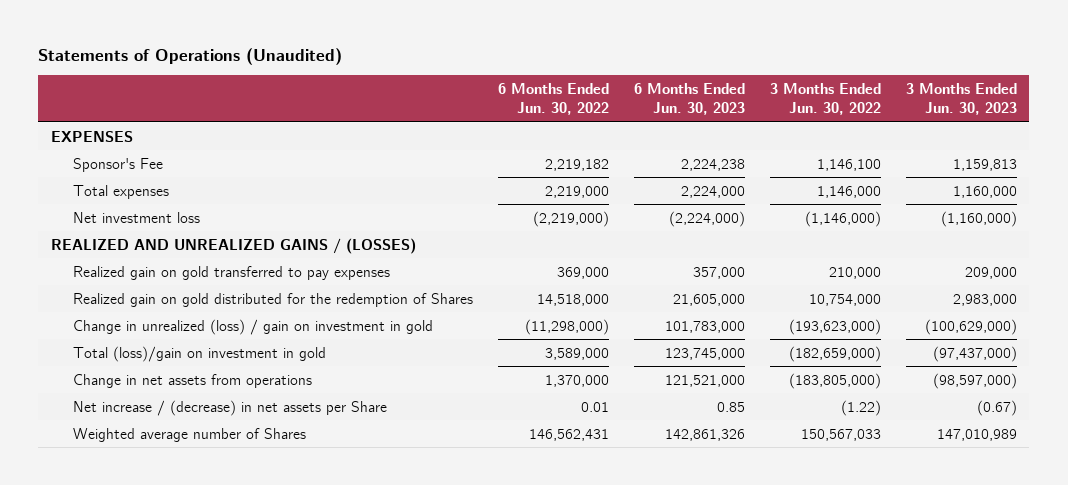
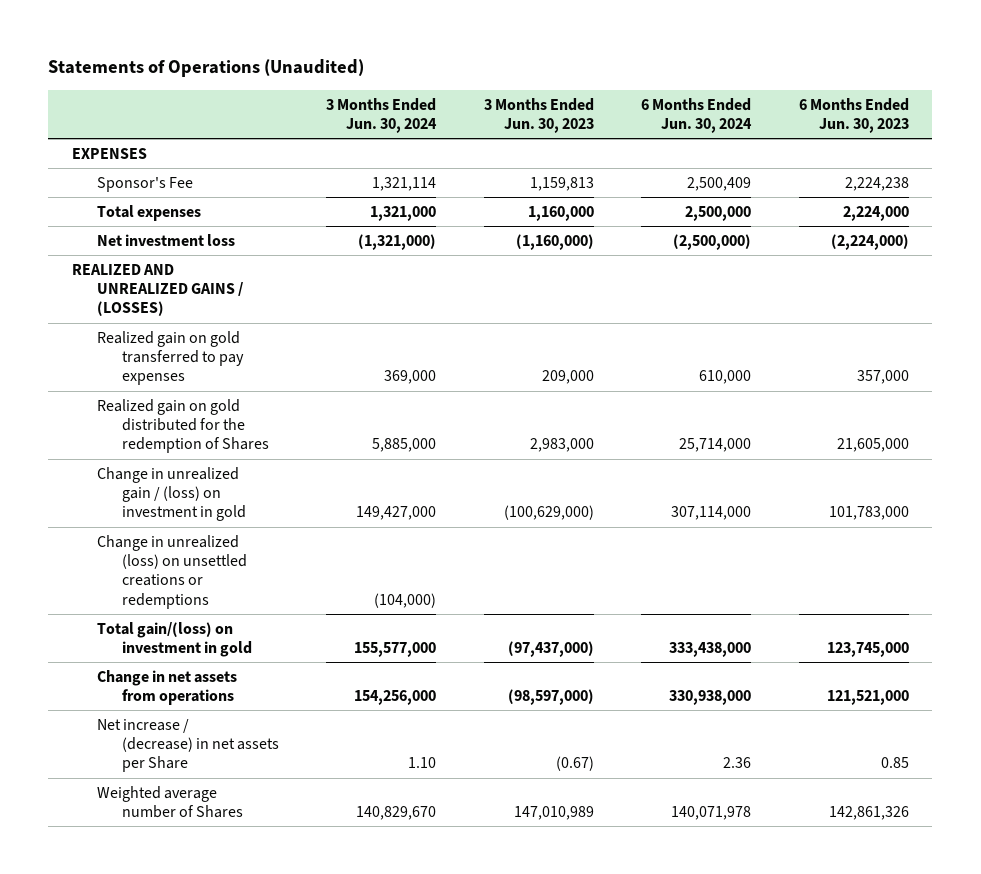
- | 6 Months Ended Jun. 30, 2022 | 6 Months Ended Jun. 30, 2023 | 3 Months Ended Jun. 30, 2022 | 3 Months Ended Jun. 30, 2023
+ | 3 Months Ended Jun. 30, 2024 | 3 Months Ended Jun. 30, 2023 | 6 Months Ended Jun. 30, 2024 | 6 Months Ended Jun. 30, 2023
- Change in unrealized (loss) / gain on investment in gold | (11,298,000) | 101,783,000 | (193,623,000) | (100,629,000)
- Total (loss)/gain on investment in gold | 3,589,000 | 123,745,000 | (182,659,000) | (97,437,000)
+ Change in unrealized gain / (loss) on investment in gold | 149,427,000 | (100,629,000) | 307,114,000 | 101,783,000
+ Change in unrealized (loss) on unsettled creations or redemptions | (104,000) | | |
+ Total gain/(loss) on investment in gold | 155,577,000 | (97,437,000) | 333,438,000 | 123,745,000

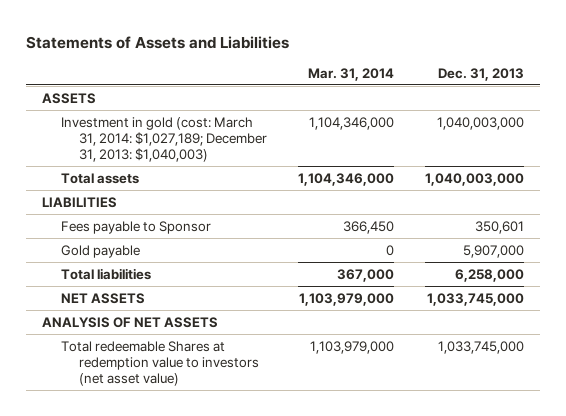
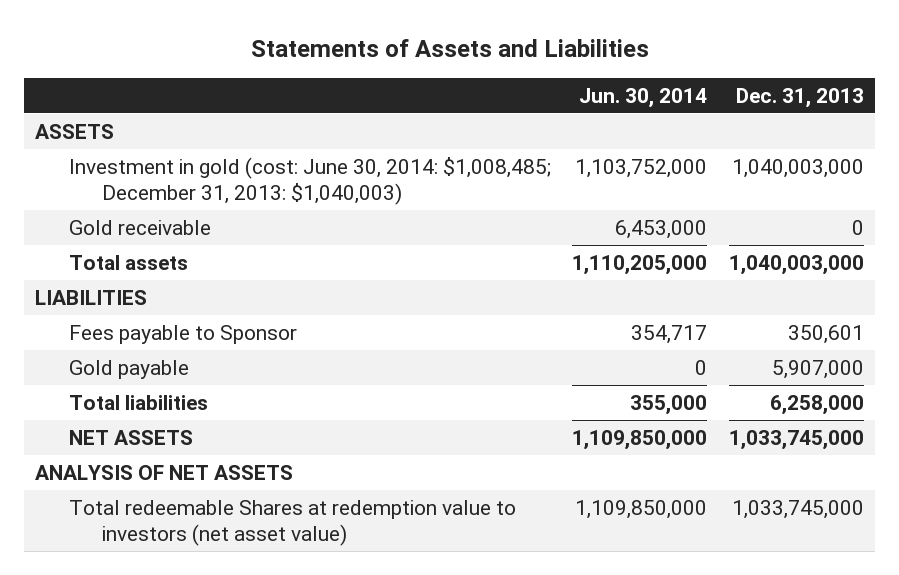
- | Mar. 31, 2014 | Dec. 31, 2013
+ | Jun. 30, 2014 | Dec. 31, 2013
- Investment in gold (cost: March 31, 2014: $1,027,189; December 31, 2013: $1,040,003) | 1,104,346,000 | 1,040,003,000
+ Investment in gold (cost: June 30, 2014: $1,008,485; December 31, 2013: $1,040,003) | 1,103,752,000 | 1,040,003,000
+ Gold receivable | 6,453,000 | 0

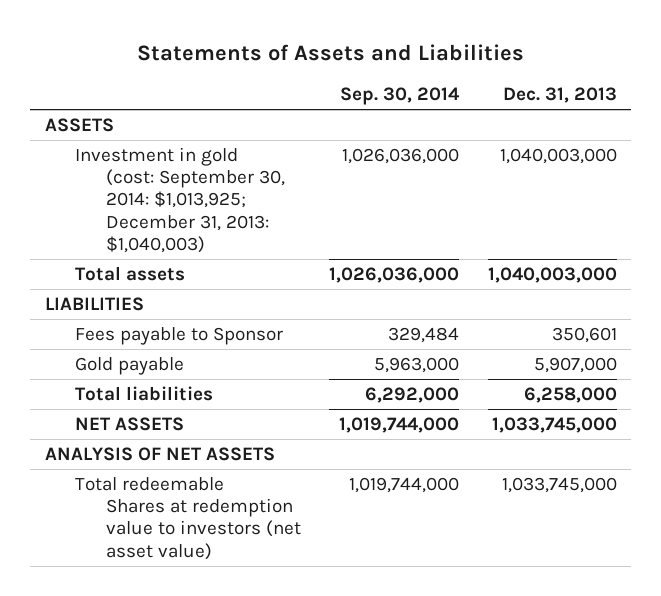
- | Jun. 30, 2014 | Dec. 31, 2013
+ | Sep. 30, 2014 | Dec. 31, 2013
- Investment in gold (cost: June 30, 2014: $1,008,485; December 31, 2013: $1,040,003) | 1,103,752,000 | 1,040,003,000
- Gold receivable | 6,453,000 | 0
+ Investment in gold (cost: September 30, 2014: $1,013,925; December 31, 2013: $1,040,003) | 1,026,036,000 | 1,040,003,000

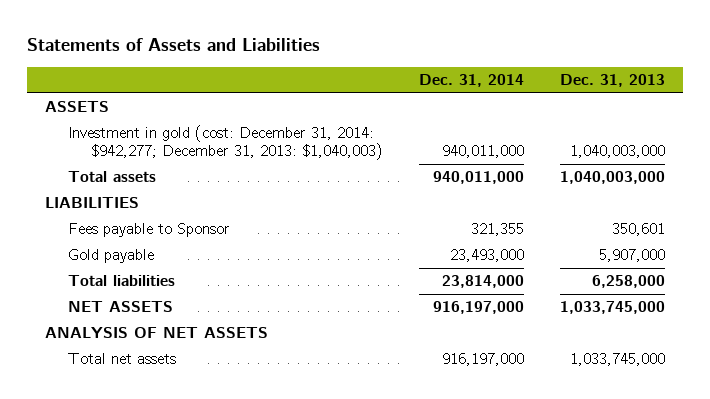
- | Sep. 30, 2014 | Dec. 31, 2013
+ | Dec. 31, 2014 | Dec. 31, 2013
- Investment in gold (cost: September 30, 2014: $1,013,925; December 31, 2013: $1,040,003) | 1,026,036,000 | 1,040,003,000
+ Investment in gold (cost: December 31, 2014: $942,277; December 31, 2013: $1,040,003) | 940,011,000 | 1,040,003,000
- Total redeemable Shares at redemption value to investors (net asset value) | 1,019,744,000 | 1,033,745,000
+ Total net assets | 916,197,000 | 1,033,745,000

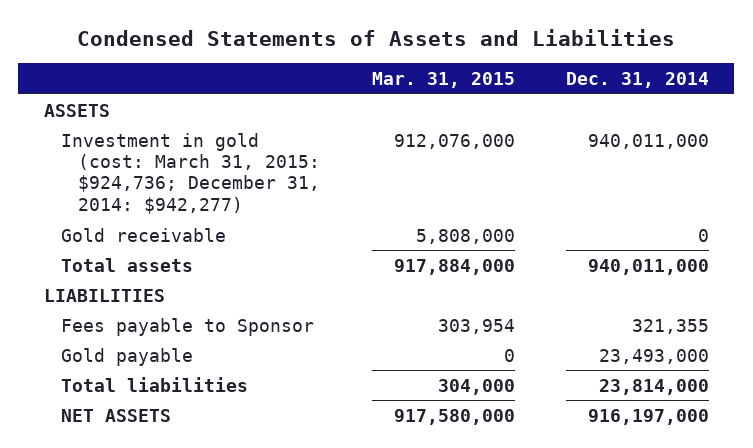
- Statements of Assets and Liabilities
+ Condensed Statements of Assets and Liabilities
- | Dec. 31, 2014 | Dec. 31, 2013
+ | Mar. 31, 2015 | Dec. 31, 2014
- Investment in gold (cost: December 31, 2014: $942,277; December 31, 2013: $1,040,003) | 940,011,000 | 1,040,003,000
+ Investment in gold (cost: March 31, 2015: $924,736; December 31, 2014: $942,277) | 912,076,000 | 940,011,000
+ Gold receivable | 5,808,000 | 0
- ANALYSIS OF NET ASSETS
- Total net assets | 916,197,000 | 1,033,745,000

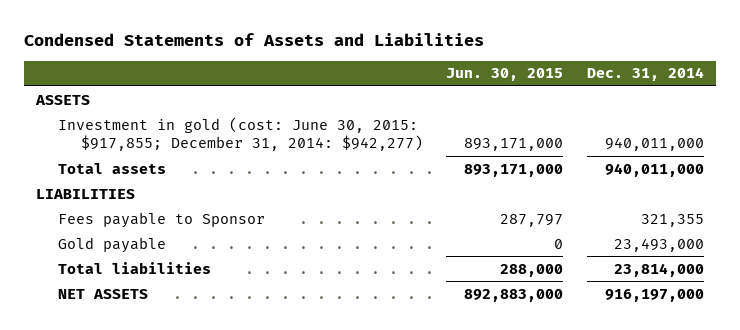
- | Mar. 31, 2015 | Dec. 31, 2014
+ | Jun. 30, 2015 | Dec. 31, 2014
- Investment in gold (cost: March 31, 2015: $924,736; December 31, 2014: $942,277) | 912,076,000 | 940,011,000
- Gold receivable | 5,808,000 | 0
+ Investment in gold (cost: June 30, 2015: $917,855; December 31, 2014: $942,277) | 893,171,000 | 940,011,000

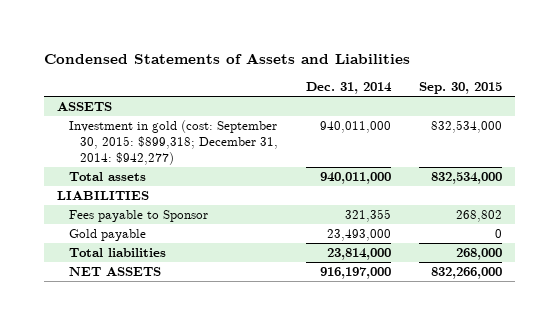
- | Jun. 30, 2015 | Dec. 31, 2014
+ | Dec. 31, 2014 | Sep. 30, 2015
- Investment in gold (cost: June 30, 2015: $917,855; December 31, 2014: $942,277) | 893,171,000 | 940,011,000
+ Investment in gold (cost: September 30, 2015: $899,318; December 31, 2014: $942,277) | 940,011,000 | 832,534,000

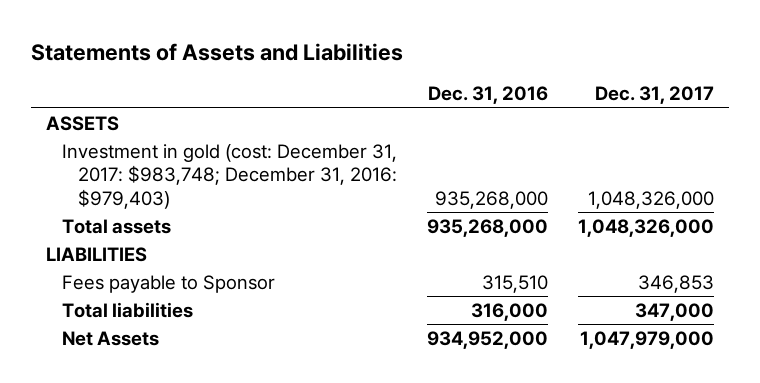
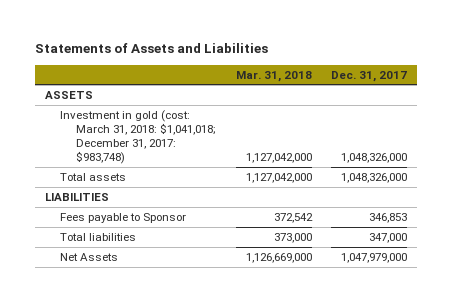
- | Dec. 31, 2016 | Dec. 31, 2017
+ | Mar. 31, 2018 | Dec. 31, 2017
- Investment in gold (cost: December 31, 2017: $983,748; December 31, 2016: $979,403) | 935,268,000 | 1,048,326,000
+ Investment in gold (cost: March 31, 2018: $1,041,018; December 31, 2017: $983,748) | 1,127,042,000 | 1,048,326,000

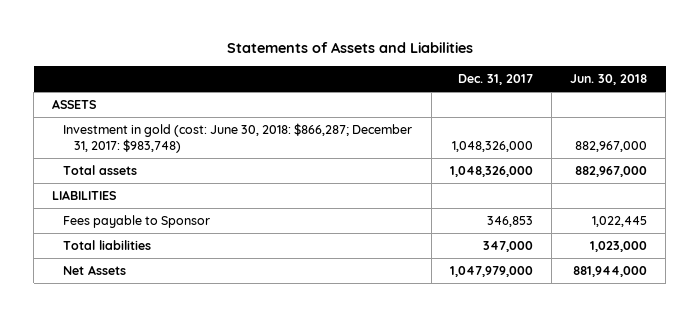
- | Mar. 31, 2018 | Dec. 31, 2017
+ | Dec. 31, 2017 | Jun. 30, 2018
- Investment in gold (cost: March 31, 2018: $1,041,018; December 31, 2017: $983,748) | 1,127,042,000 | 1,048,326,000
+ Investment in gold (cost: June 30, 2018: $866,287; December 31, 2017: $983,748) | 1,048,326,000 | 882,967,000

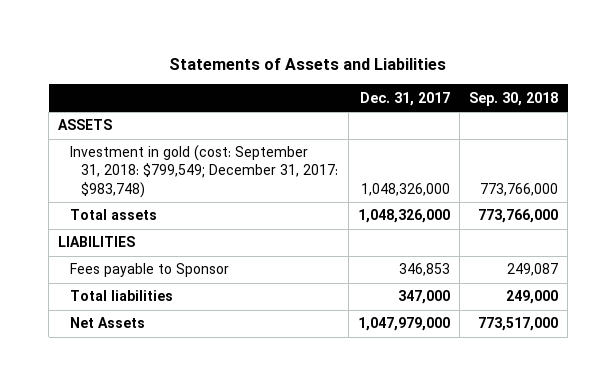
- | Dec. 31, 2017 | Jun. 30, 2018
+ | Dec. 31, 2017 | Sep. 30, 2018
- Investment in gold (cost: June 30, 2018: $866,287; December 31, 2017: $983,748) | 1,048,326,000 | 882,967,000
+ Investment in gold (cost: September 31, 2018: $799,549; December 31, 2017: $983,748) | 1,048,326,000 | 773,766,000

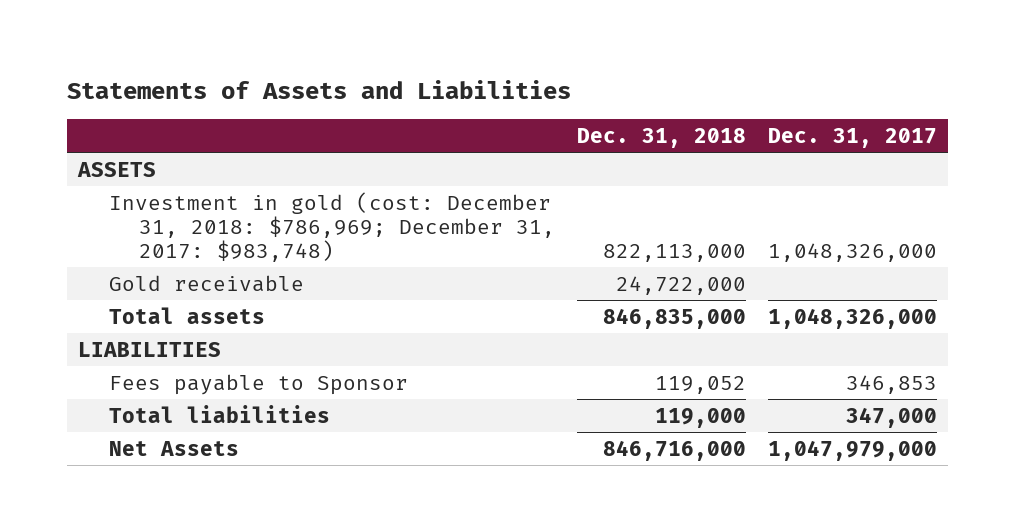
- | Dec. 31, 2017 | Sep. 30, 2018
+ | Dec. 31, 2018 | Dec. 31, 2017
- Investment in gold (cost: September 31, 2018: $799,549; December 31, 2017: $983,748) | 1,048,326,000 | 773,766,000
+ Investment in gold (cost: December 31, 2018: $786,969; December 31, 2017: $983,748) | 822,113,000 | 1,048,326,000
+ Gold receivable | 24,722,000 |

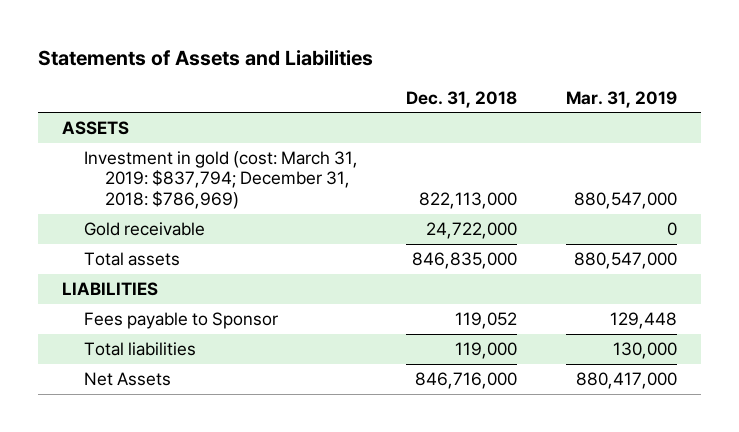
- | Dec. 31, 2018 | Dec. 31, 2017
+ | Dec. 31, 2018 | Mar. 31, 2019
- Investment in gold (cost: December 31, 2018: $786,969; December 31, 2017: $983,748) | 822,113,000 | 1,048,326,000
+ Investment in gold (cost: March 31, 2019: $837,794; December 31, 2018: $786,969) | 822,113,000 | 880,547,000

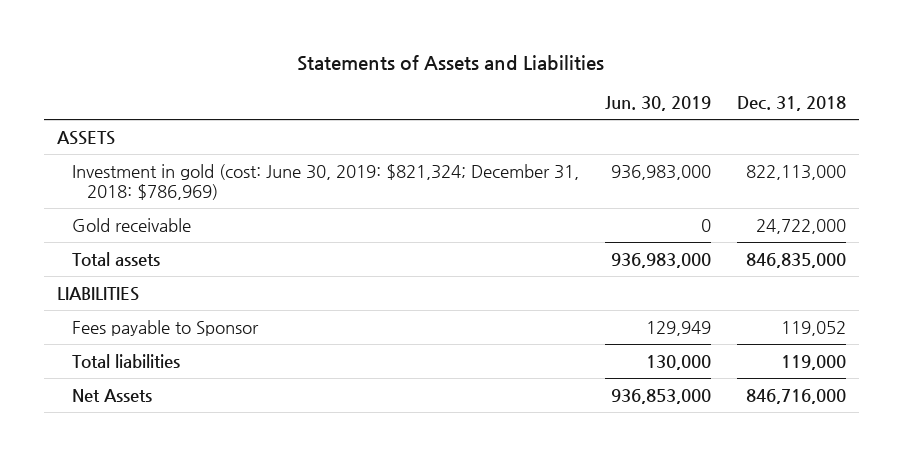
- | Dec. 31, 2018 | Mar. 31, 2019
+ | Jun. 30, 2019 | Dec. 31, 2018
- Investment in gold (cost: March 31, 2019: $837,794; December 31, 2018: $786,969) | 822,113,000 | 880,547,000
+ Investment in gold (cost: June 30, 2019: $821,324; December 31, 2018: $786,969) | 936,983,000 | 822,113,000

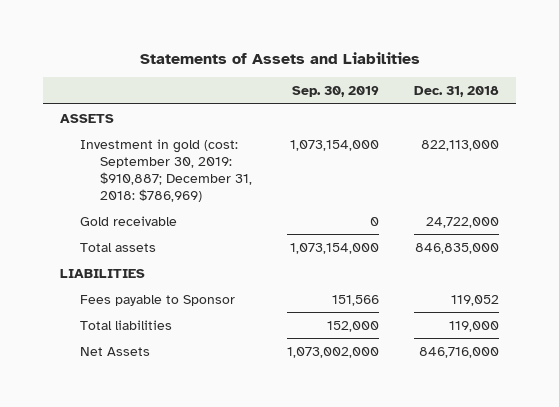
- | Jun. 30, 2019 | Dec. 31, 2018
+ | Sep. 30, 2019 | Dec. 31, 2018
- Investment in gold (cost: June 30, 2019: $821,324; December 31, 2018: $786,969) | 936,983,000 | 822,113,000
+ Investment in gold (cost: September 30, 2019: $910,887; December 31, 2018: $786,969) | 1,073,154,000 | 822,113,000

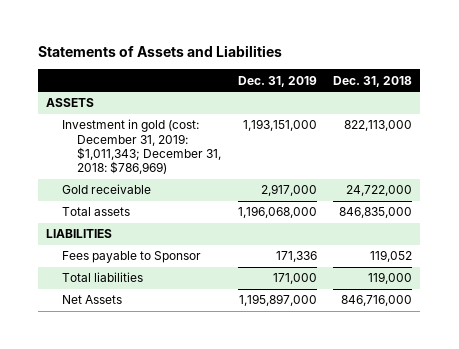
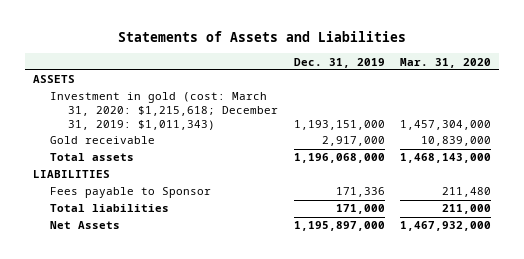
- | Dec. 31, 2019 | Dec. 31, 2018
+ | Dec. 31, 2019 | Mar. 31, 2020
- Investment in gold (cost: December 31, 2019: $1,011,343; December 31, 2018: $786,969) | 1,193,151,000 | 822,113,000
+ Investment in gold (cost: March 31, 2020: $1,215,618; December 31, 2019: $1,011,343) | 1,193,151,000 | 1,457,304,000

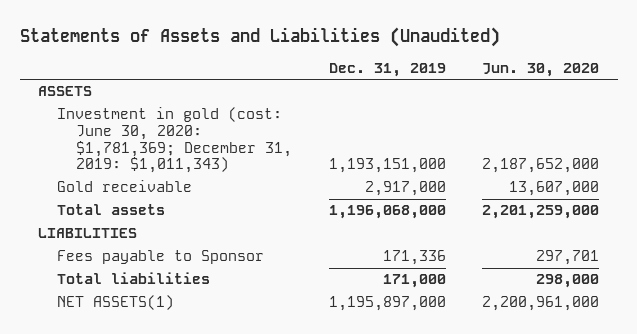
- Statements of Assets and Liabilities
+ Statements of Assets and Liabilities (Unaudited)
- | Dec. 31, 2019 | Mar. 31, 2020
+ | Dec. 31, 2019 | Jun. 30, 2020
- Investment in gold (cost: March 31, 2020: $1,215,618; December 31, 2019: $1,011,343) | 1,193,151,000 | 1,457,304,000
+ Investment in gold (cost: June 30, 2020: $1,781,369; December 31, 2019: $1,011,343) | 1,193,151,000 | 2,187,652,000
- Net Assets | 1,195,897,000 | 1,467,932,000
+ NET ASSETS(1) | 1,195,897,000 | 2,200,961,000

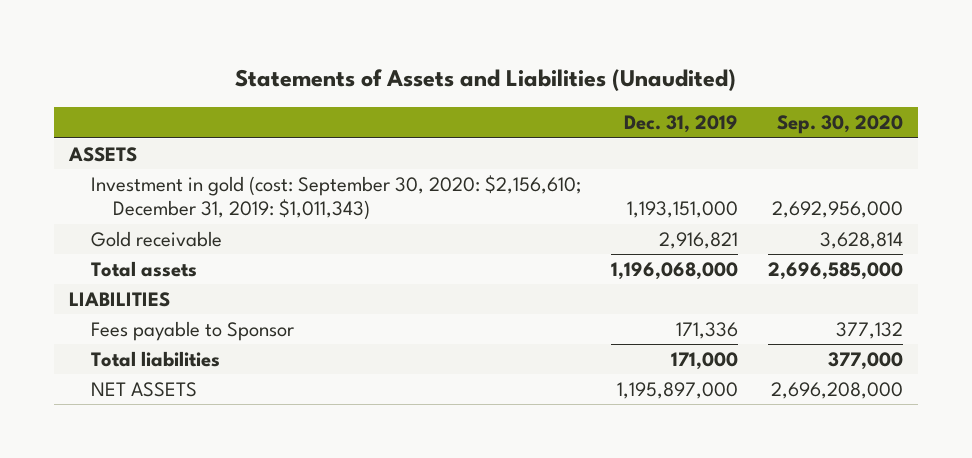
- | Dec. 31, 2019 | Jun. 30, 2020
+ | Dec. 31, 2019 | Sep. 30, 2020
- Investment in gold (cost: June 30, 2020: $1,781,369; December 31, 2019: $1,011,343) | 1,193,151,000 | 2,187,652,000
- Gold receivable | 2,917,000 | 13,607,000
+ Investment in gold (cost: September 30, 2020: $2,156,610; December 31, 2019: $1,011,343) | 1,193,151,000 | 2,692,956,000
+ Gold receivable | 2,916,821 | 3,628,814
- NET ASSETS(1) | 1,195,897,000 | 2,200,961,000
+ NET ASSETS | 1,195,897,000 | 2,696,208,000

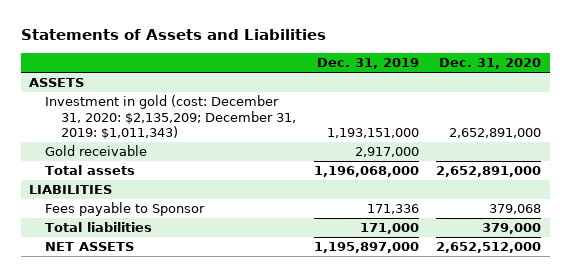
- Statements of Assets and Liabilities (Unaudited)
+ Statements of Assets and Liabilities
- | Dec. 31, 2019 | Sep. 30, 2020
+ | Dec. 31, 2019 | Dec. 31, 2020
- Investment in gold (cost: September 30, 2020: $2,156,610; December 31, 2019: $1,011,343) | 1,193,151,000 | 2,692,956,000
- Gold receivable | 2,916,821 | 3,628,814
+ Investment in gold (cost: December 31, 2020: $2,135,209; December 31, 2019: $1,011,343) | 1,193,151,000 | 2,652,891,000
+ Gold receivable | 2,917,000 |

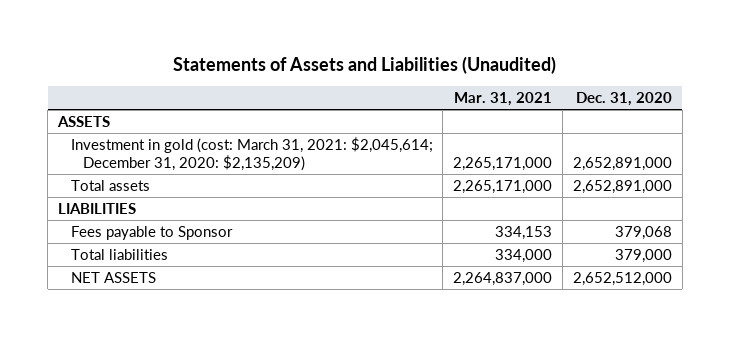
- Statements of Assets and Liabilities
+ Statements of Assets and Liabilities (Unaudited)
- | Dec. 31, 2019 | Dec. 31, 2020
+ | Mar. 31, 2021 | Dec. 31, 2020
- Investment in gold (cost: December 31, 2020: $2,135,209; December 31, 2019: $1,011,343) | 1,193,151,000 | 2,652,891,000
- Gold receivable | 2,917,000 |
+ Investment in gold (cost: March 31, 2021: $2,045,614; December 31, 2020: $2,135,209) | 2,265,171,000 | 2,652,891,000

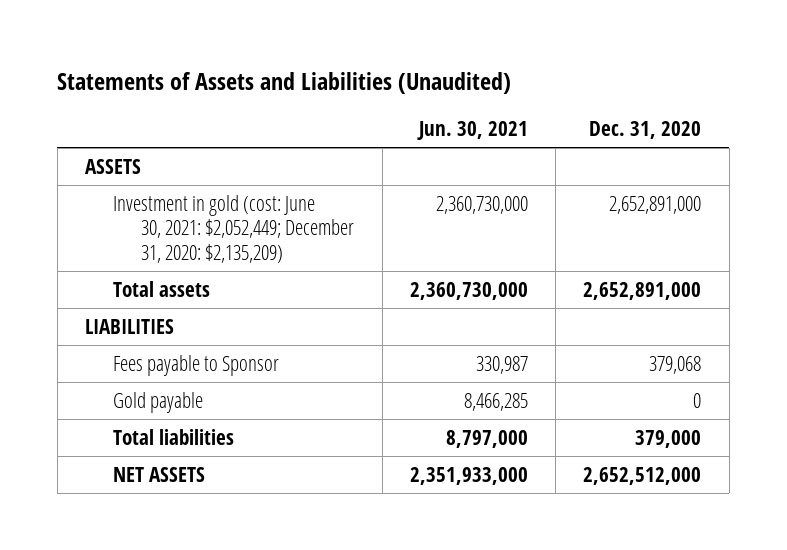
- | Mar. 31, 2021 | Dec. 31, 2020
+ | Jun. 30, 2021 | Dec. 31, 2020
- Investment in gold (cost: March 31, 2021: $2,045,614; December 31, 2020: $2,135,209) | 2,265,171,000 | 2,652,891,000
+ Investment in gold (cost: June 30, 2021: $2,052,449; December 31, 2020: $2,135,209) | 2,360,730,000 | 2,652,891,000
+ Gold payable | 8,466,285 | 0

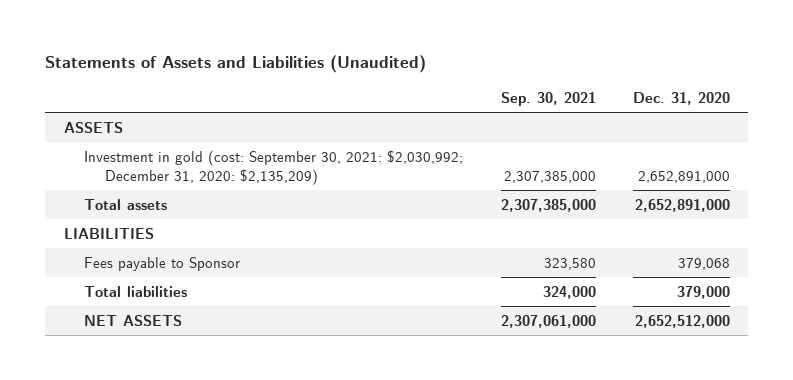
- | Jun. 30, 2021 | Dec. 31, 2020
+ | Sep. 30, 2021 | Dec. 31, 2020
- Investment in gold (cost: June 30, 2021: $2,052,449; December 31, 2020: $2,135,209) | 2,360,730,000 | 2,652,891,000
+ Investment in gold (cost: September 30, 2021: $2,030,992; December 31, 2020: $2,135,209) | 2,307,385,000 | 2,652,891,000
- Gold payable | 8,466,285 | 0

